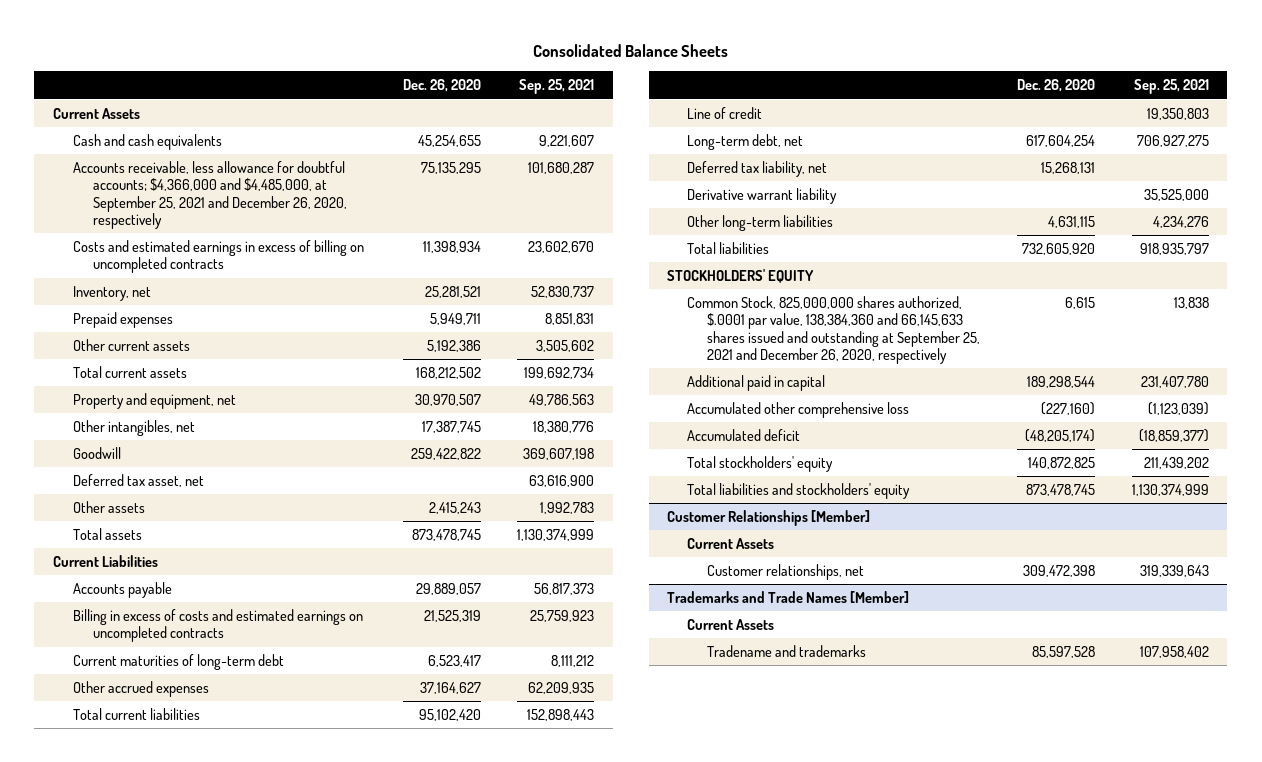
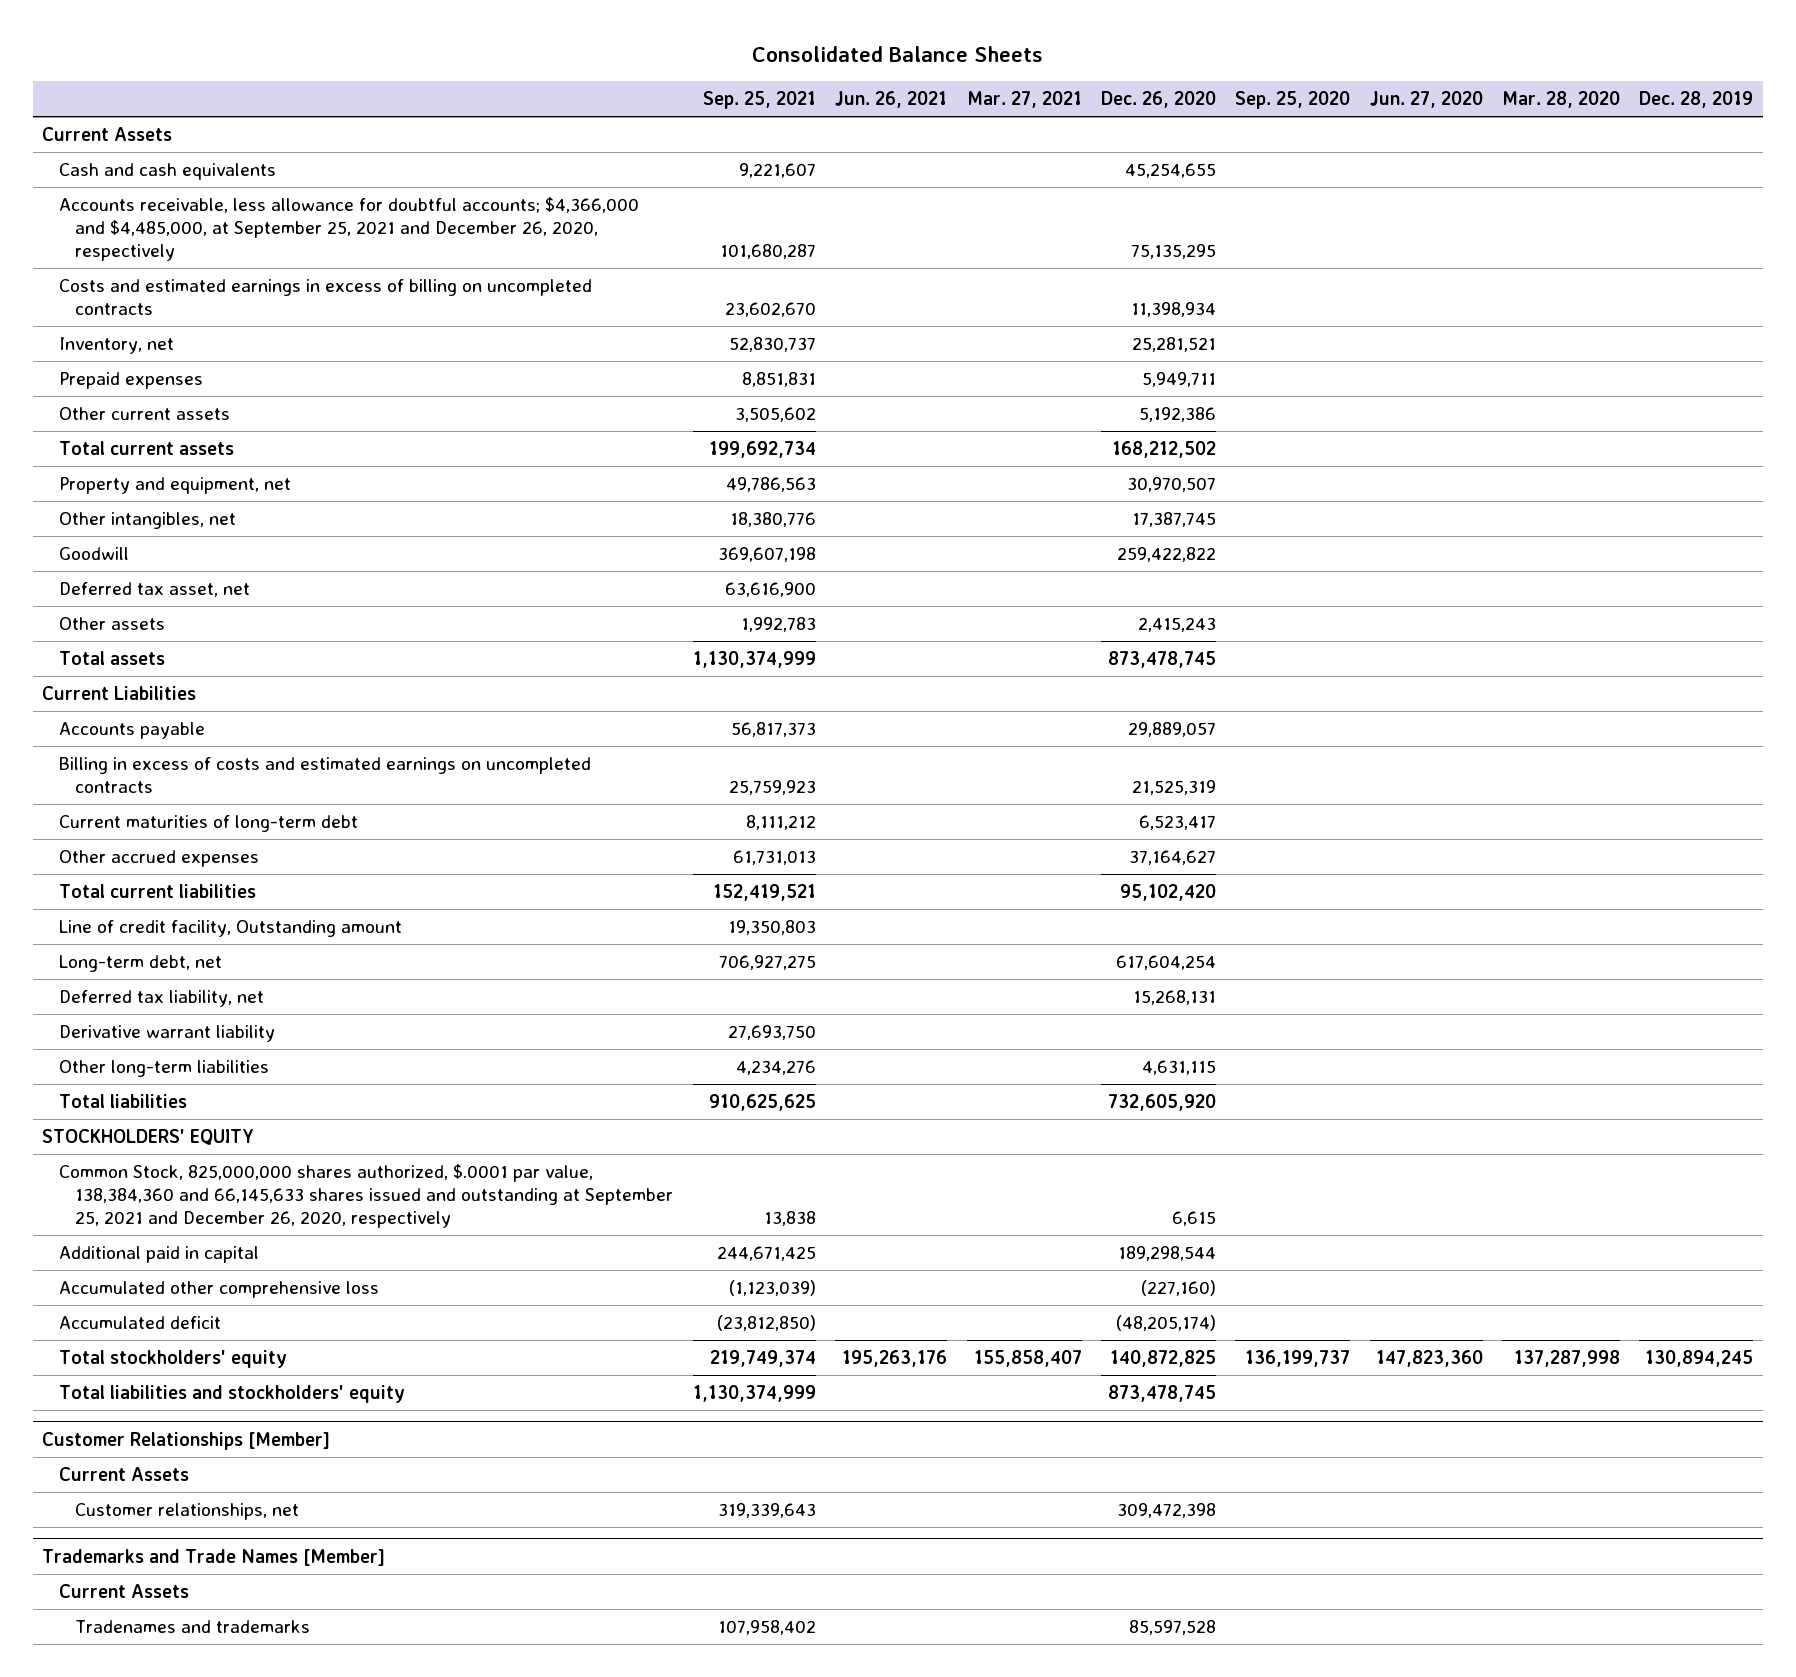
- | Dec. 26, 2020 | Sep. 25, 2021
+ | Sep. 25, 2021 | Jun. 26, 2021 | Mar. 27, 2021 | Dec. 26, 2020 | Sep. 25, 2020 | Jun. 27, 2020 | Mar. 28, 2020 | Dec. 28, 2019
- Other accrued expenses | 37,164,627 | 62,209,935
- Total current liabilities | 95,102,420 | 152,898,443
- Line of credit | | 19,350,803
+ Other accrued expenses | 61,731,013 | | | 37,164,627 | | | |
+ Total current liabilities | 152,419,521 | | | 95,102,420 | | | |
+ Line of credit facility, Outstanding amount | 19,350,803 | | | | | | |
- Derivative warrant liability | | 35,525,000
+ Derivative warrant liability | 27,693,750 | | | | | | |
- Total liabilities | 732,605,920 | 918,935,797
+ Total liabilities | 910,625,625 | | | 732,605,920 | | | |
- Additional paid in capital | 189,298,544 | 231,407,780
+ Additional paid in capital | 244,671,425 | | | 189,298,544 | | | |
- Accumulated deficit | (48,205,174) | (18,859,377)
- Total stockholders' equity | 140,872,825 | 211,439,202
+ Accumulated deficit | (23,812,850) | | | (48,205,174) | | | |
+ Total stockholders' equity | 219,749,374 | 195,263,176 | 155,858,407 | 140,872,825 | 136,199,737 | 147,823,360 | 137,287,998 | 130,894,245
@ Trademarks and Trade Names [Member]
- Tradename and trademarks | 85,597,528 | 107,958,402
+ Tradenames and trademarks | 107,958,402 | | | 85,597,528 | | | |

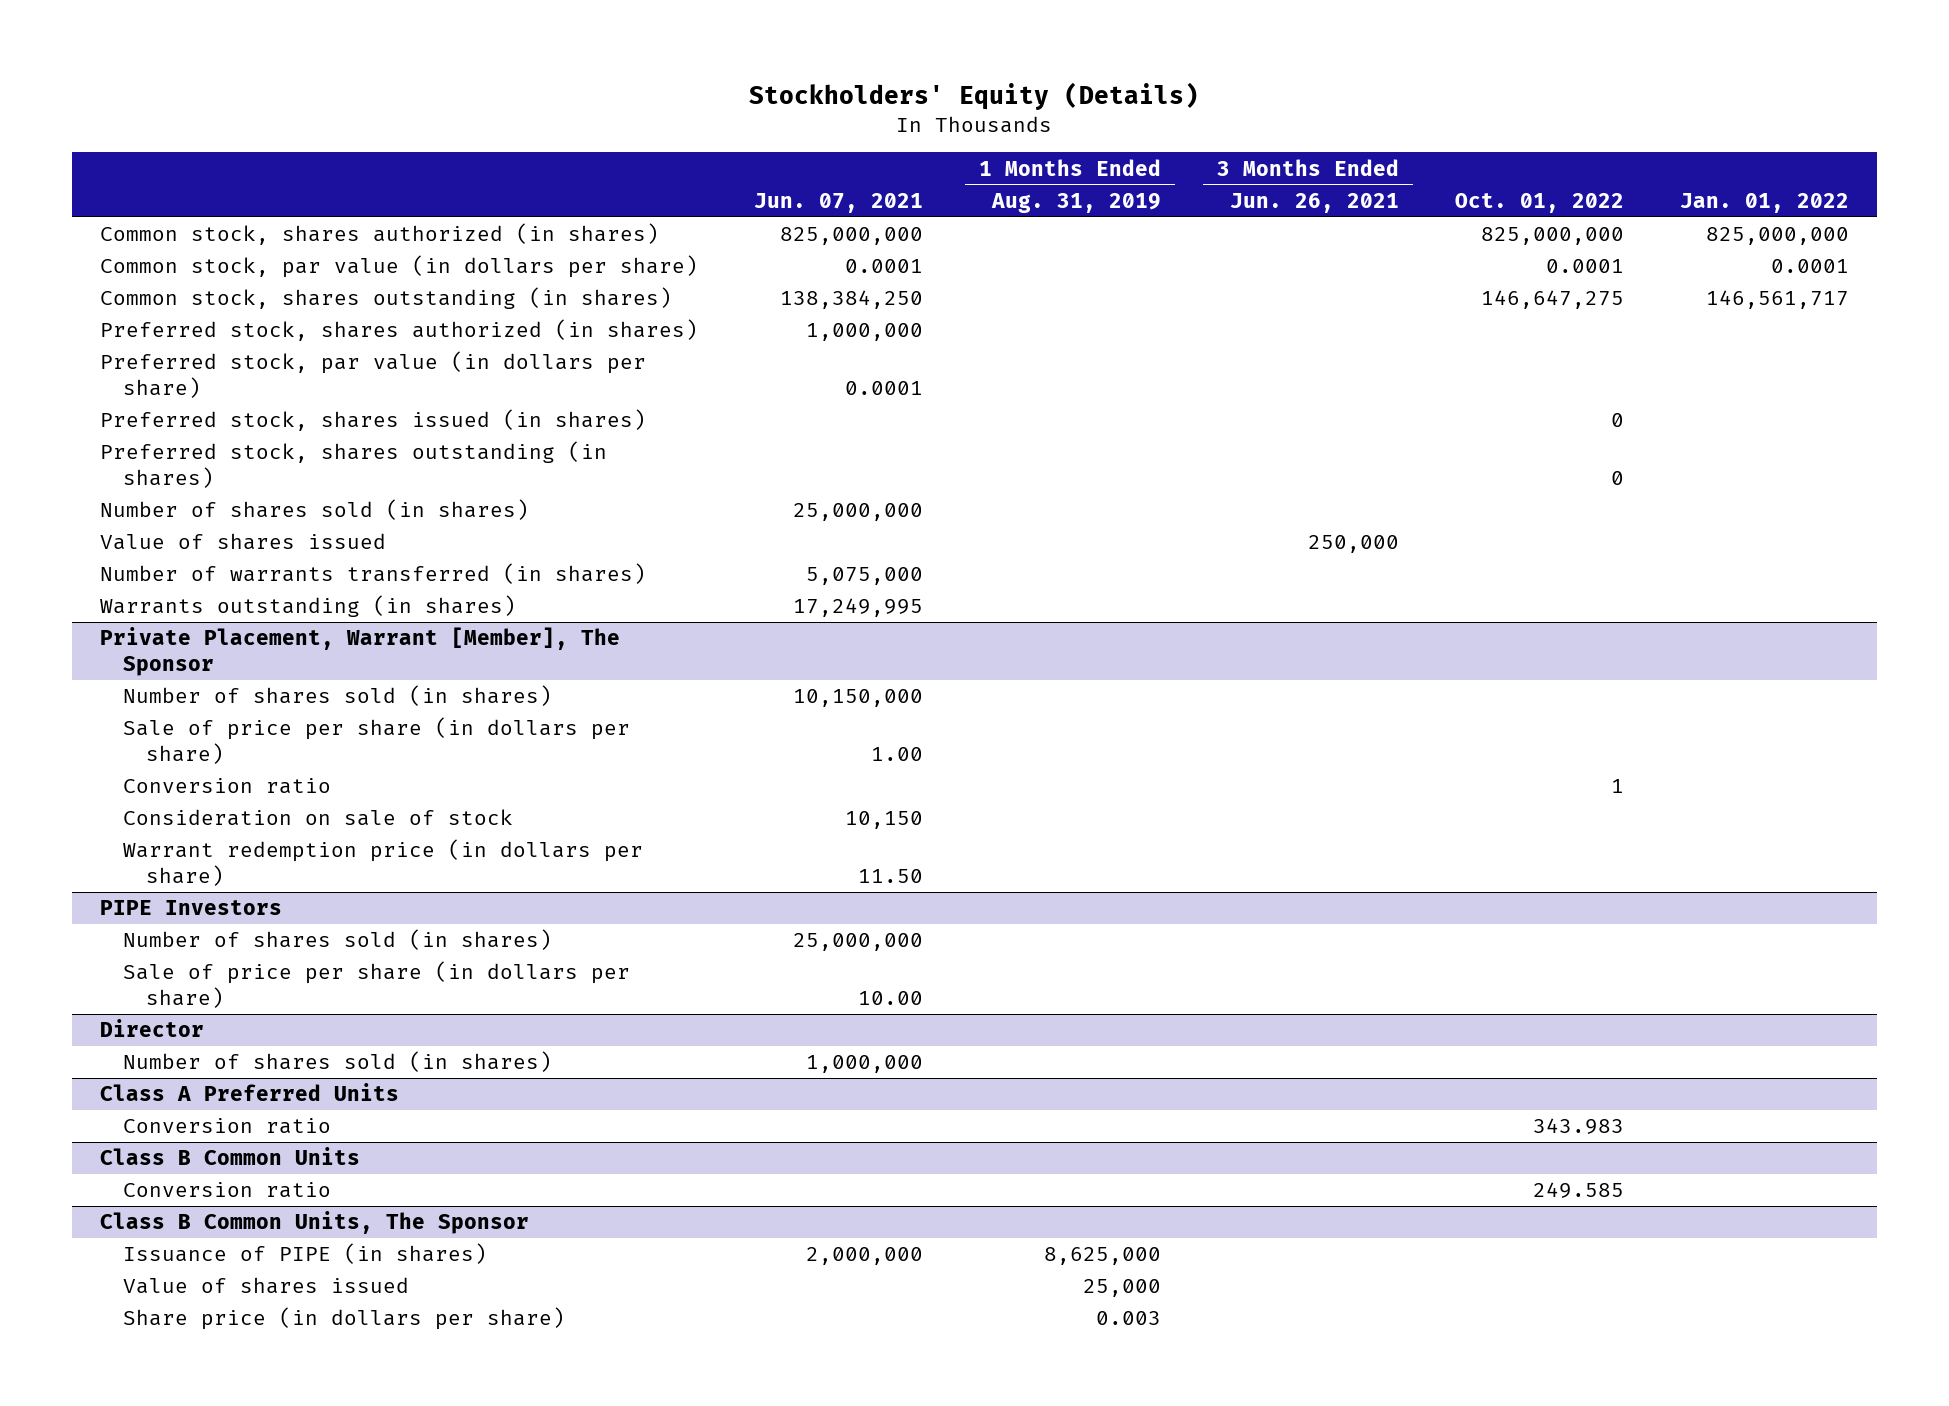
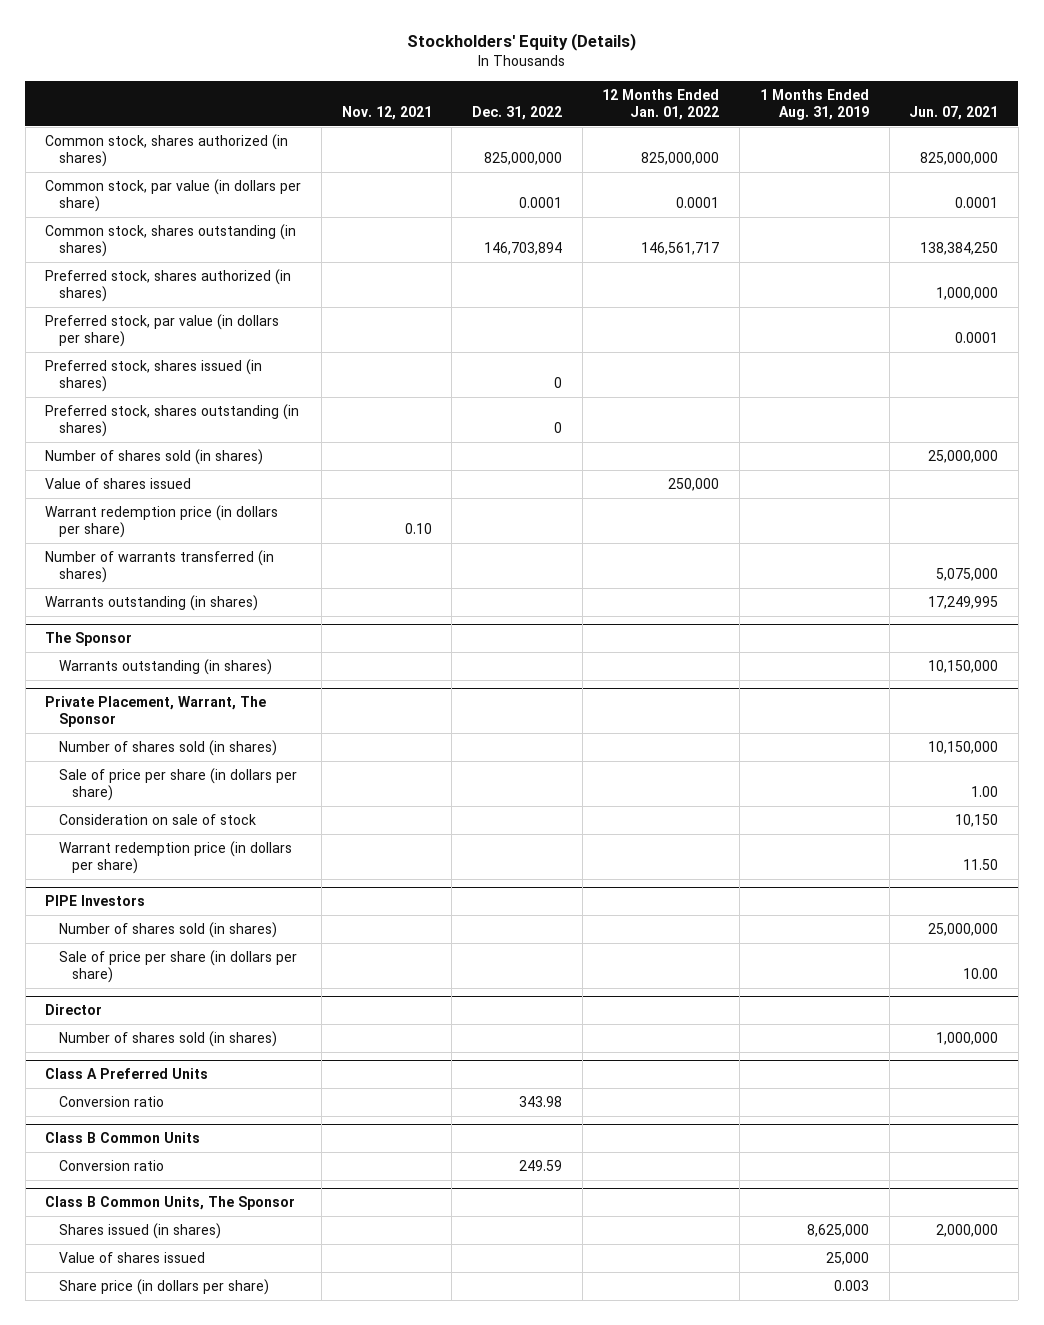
- | Jun. 07, 2021 | 1 Months Ended Aug. 31, 2019 | 3 Months Ended Jun. 26, 2021 | Oct. 01, 2022 | Jan. 01, 2022
+ | Nov. 12, 2021 | Dec. 31, 2022 | 12 Months Ended Jan. 01, 2022 | 1 Months Ended Aug. 31, 2019 | Jun. 07, 2021
+ Warrant redemption price (in dollars per share) | 0.10 | | | |
- Private Placement, Warrant [Member], The Sponsor
+ The Sponsor
+ Warrants outstanding (in shares) | | | | | 10,150,000
+ Private Placement, Warrant, The Sponsor
- Conversion ratio | | | | 1 |
@ Class B Common Units, The Sponsor
- Issuance of PIPE (in shares) | 2,000,000 | 8,625,000 | | |
+ Shares issued (in shares) | | | | 8,625,000 | 2,000,000

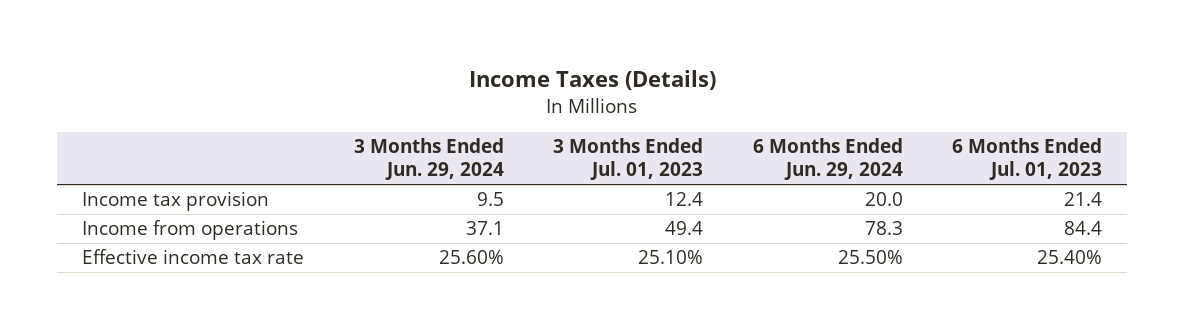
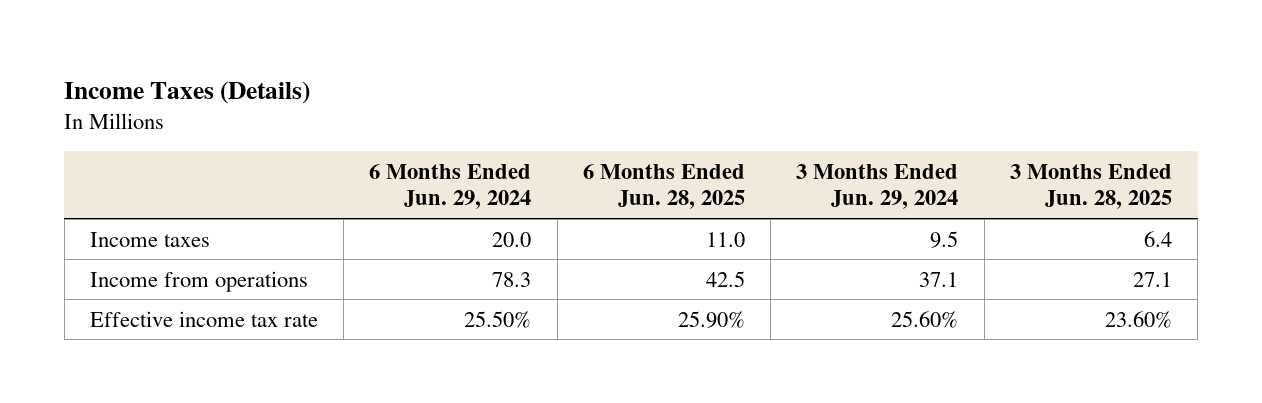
- | 3 Months Ended Jun. 29, 2024 | 3 Months Ended Jul. 01, 2023 | 6 Months Ended Jun. 29, 2024 | 6 Months Ended Jul. 01, 2023
+ | 6 Months Ended Jun. 29, 2024 | 6 Months Ended Jun. 28, 2025 | 3 Months Ended Jun. 29, 2024 | 3 Months Ended Jun. 28, 2025
- Income tax provision | 9.5 | 12.4 | 20.0 | 21.4
+ Income taxes | 20.0 | 11.0 | 9.5 | 6.4

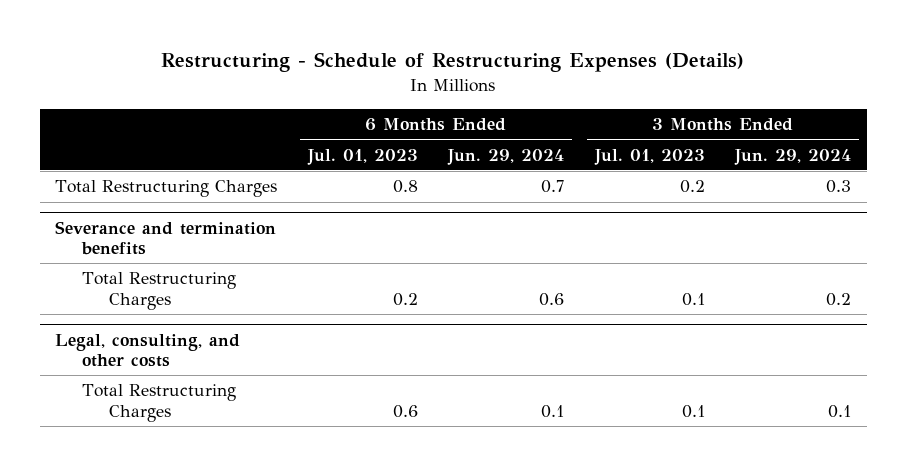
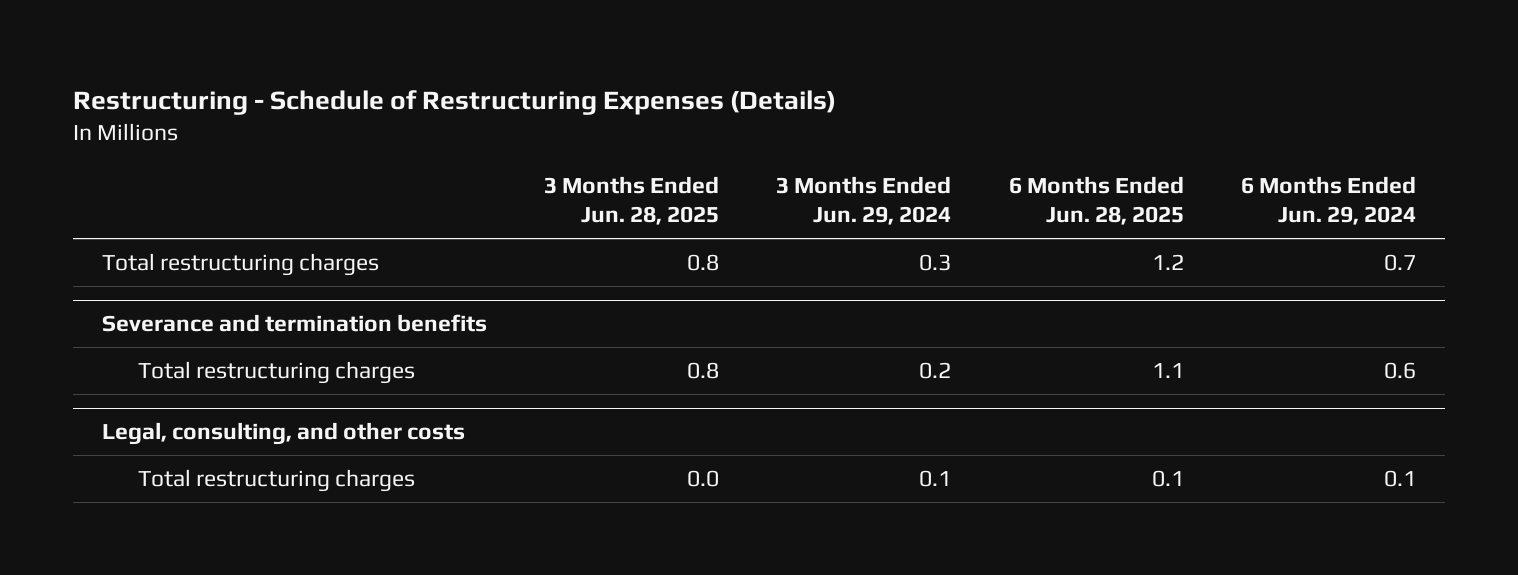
- | 6 Months Ended Jul. 01, 2023 | 6 Months Ended Jun. 29, 2024 | 3 Months Ended Jul. 01, 2023 | 3 Months Ended Jun. 29, 2024
+ | 3 Months Ended Jun. 28, 2025 | 3 Months Ended Jun. 29, 2024 | 6 Months Ended Jun. 28, 2025 | 6 Months Ended Jun. 29, 2024
- Total Restructuring Charges | 0.8 | 0.7 | 0.2 | 0.3
+ Total restructuring charges | 0.8 | 0.3 | 1.2 | 0.7
@ Severance and termination benefits
- Total Restructuring Charges | 0.2 | 0.6 | 0.1 | 0.2
+ Total restructuring charges | 0.8 | 0.2 | 1.1 | 0.6
@ Legal, consulting, and other costs
- Total Restructuring Charges | 0.6 | 0.1 | 0.1 | 0.1
+ Total restructuring charges | 0.0 | 0.1 | 0.1 | 0.1

